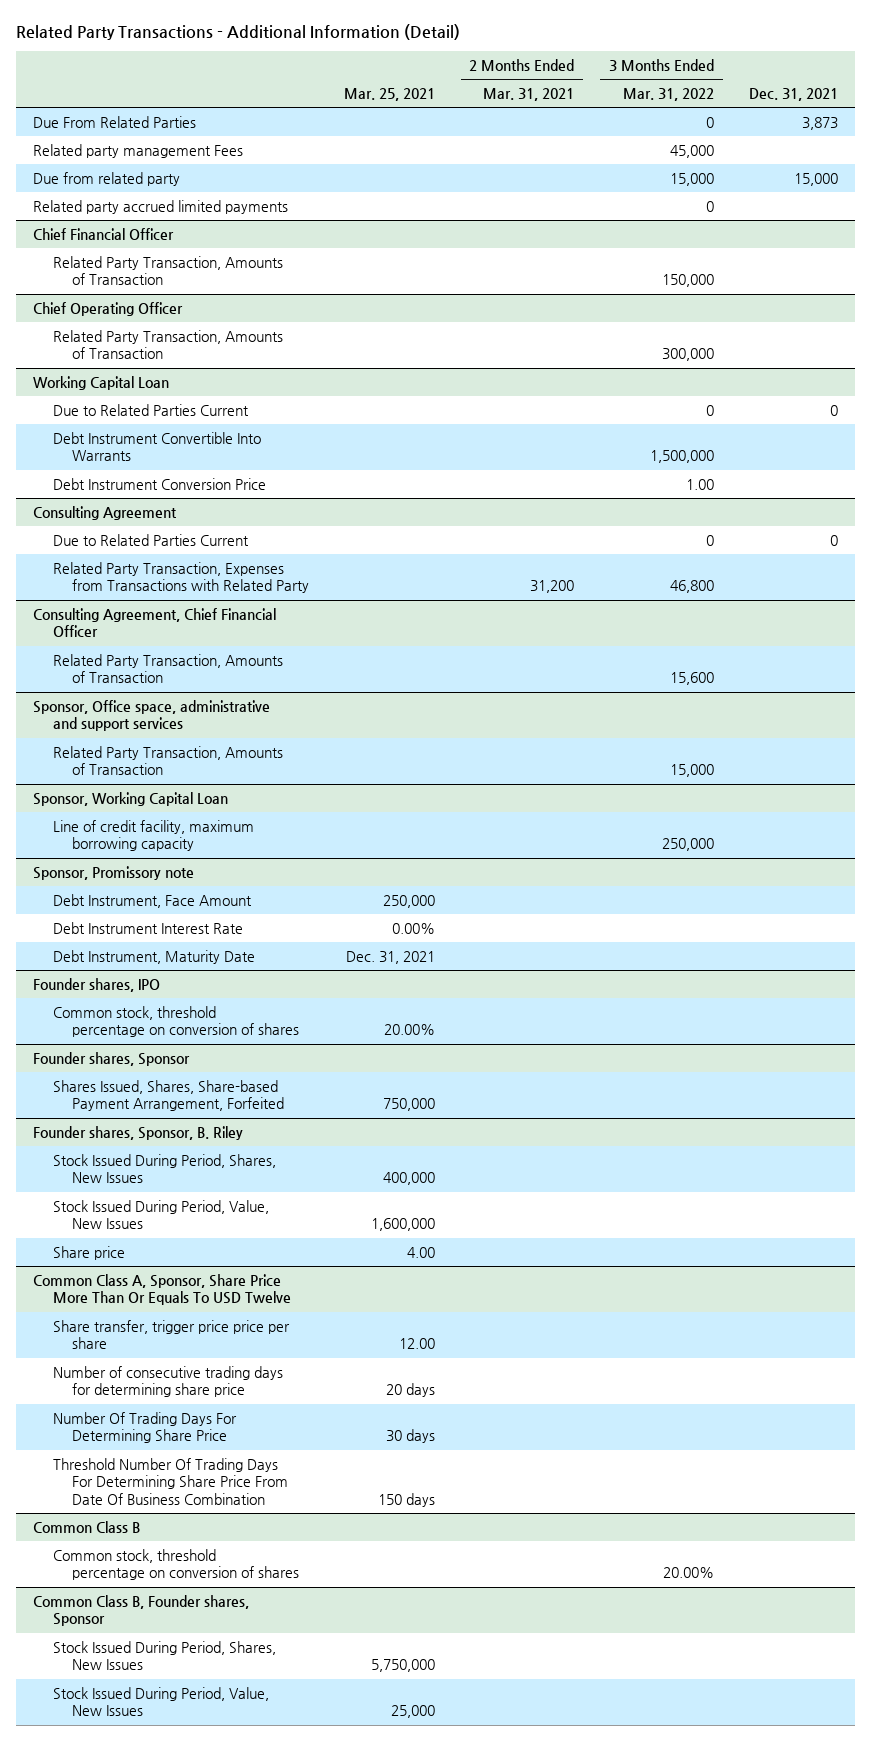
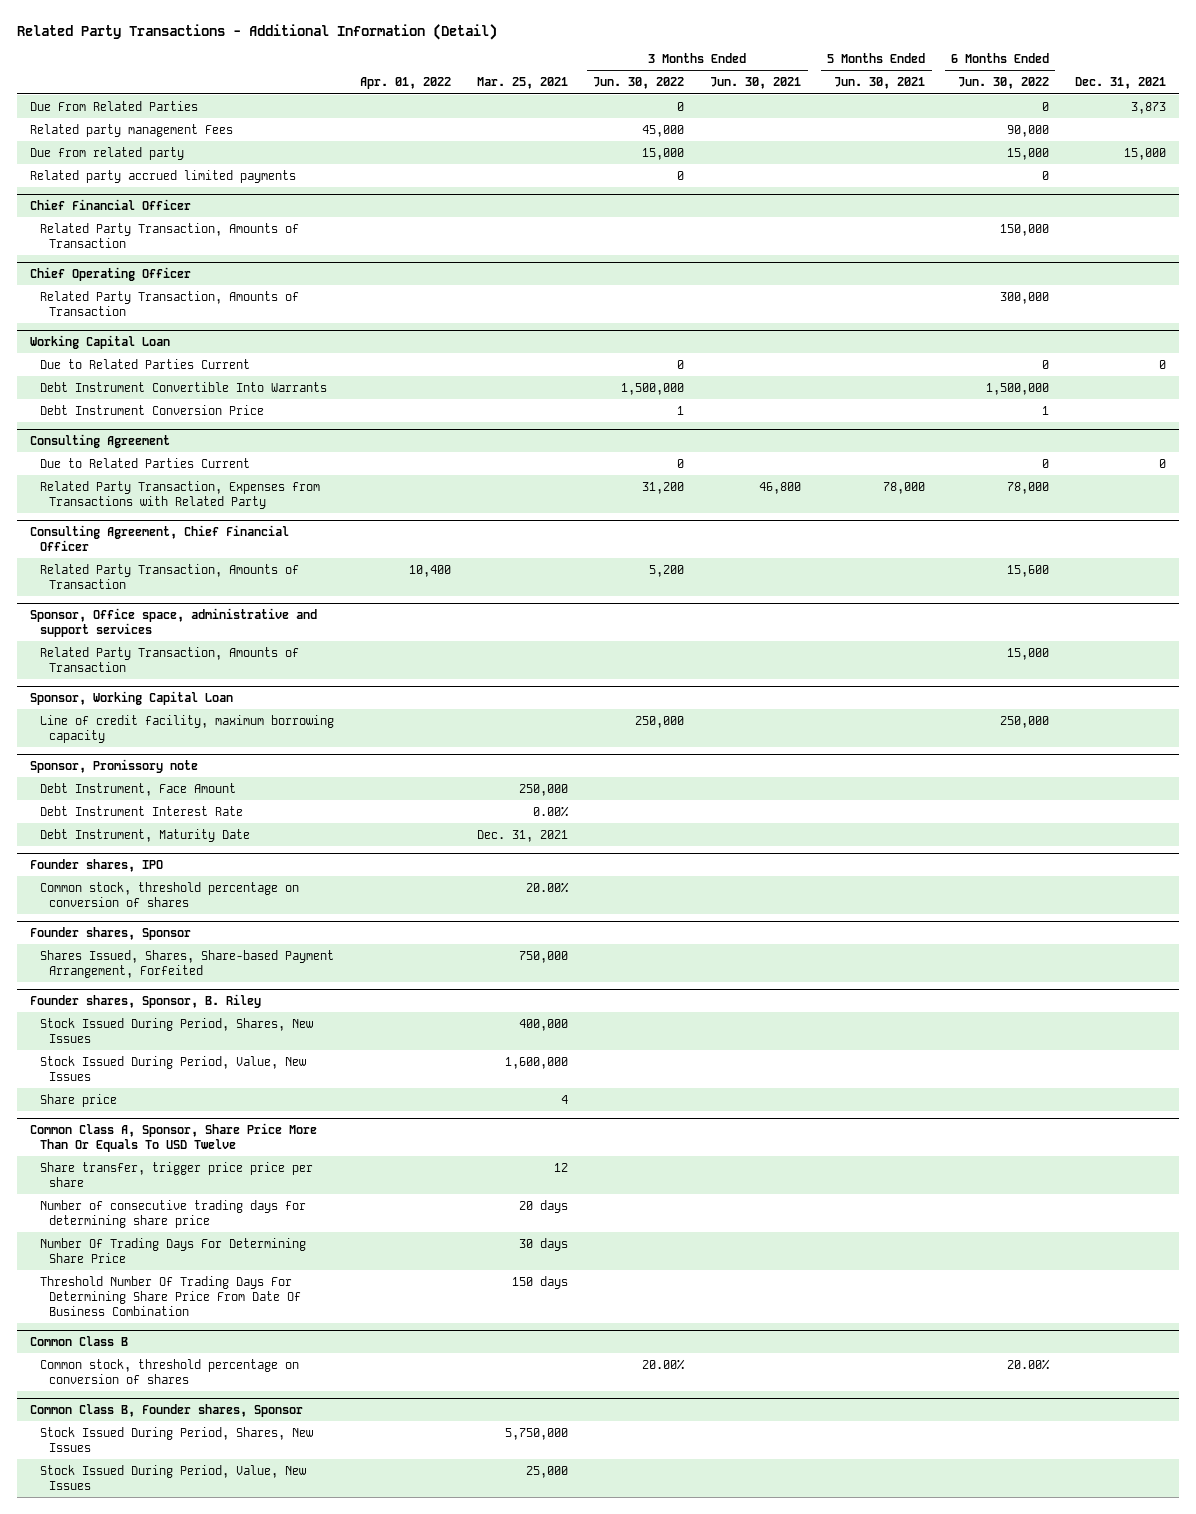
- | Mar. 25, 2021 | 2 Months Ended Mar. 31, 2021 | 3 Months Ended Mar. 31, 2022 | Dec. 31, 2021
+ | Apr. 01, 2022 | Mar. 25, 2021 | 3 Months Ended Jun. 30, 2022 | 3 Months Ended Jun. 30, 2021 | 5 Months Ended Jun. 30, 2021 | 6 Months Ended Jun. 30, 2022 | Dec. 31, 2021
@ Founder shares, Sponsor, B. Riley
- Share price | 4.00 | | |
+ Share price | | 4 | | | | |
@ Common Class A, Sponsor, Share Price More Than Or Equals To USD Twelve
- Share transfer, trigger price price per share | 12.00 | | |
+ Share transfer, trigger price price per share | | 12 | | | | |

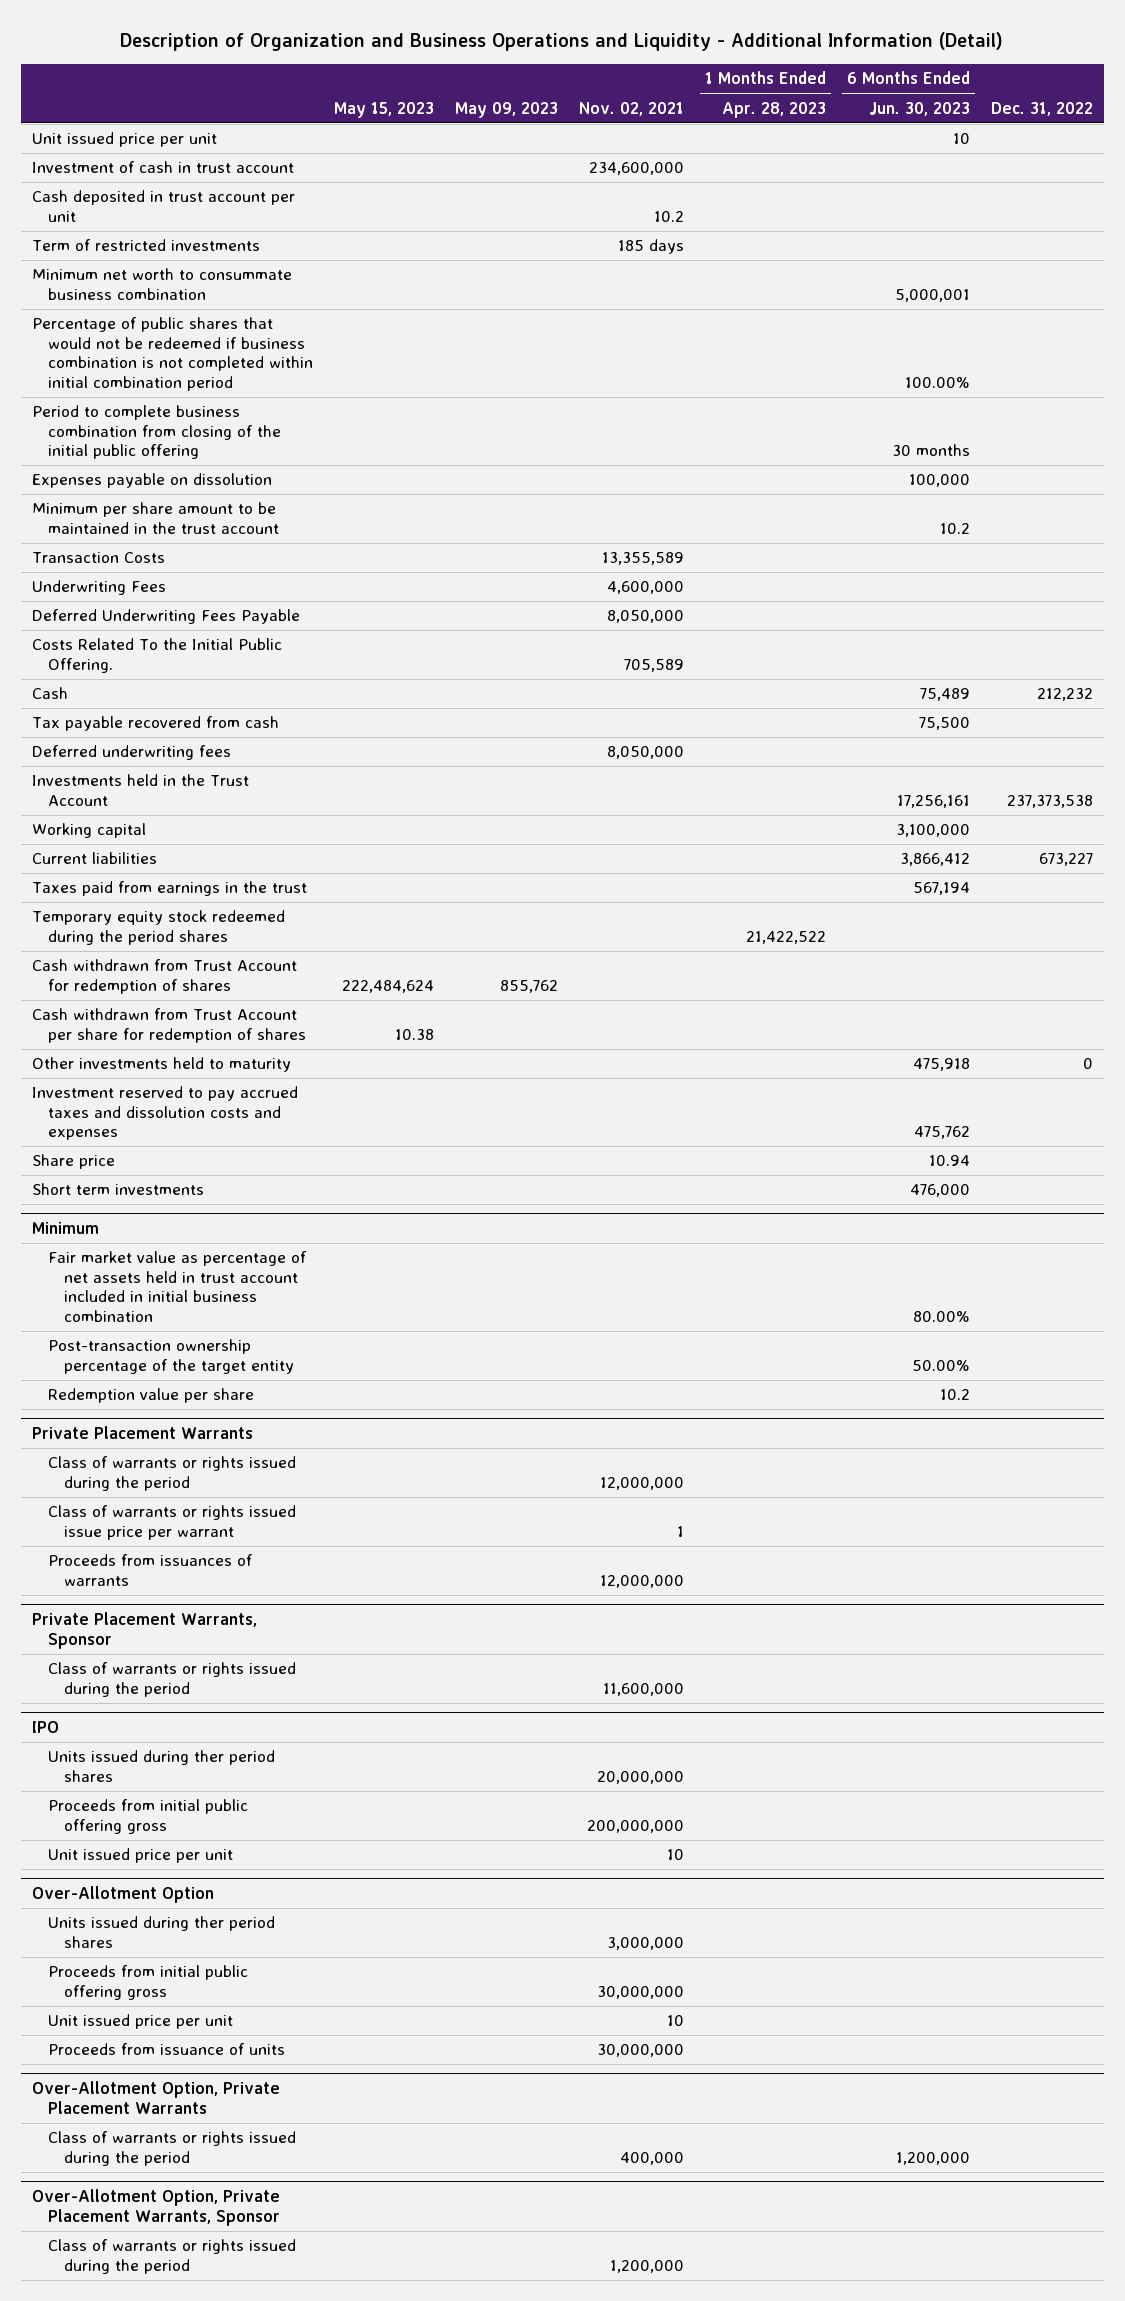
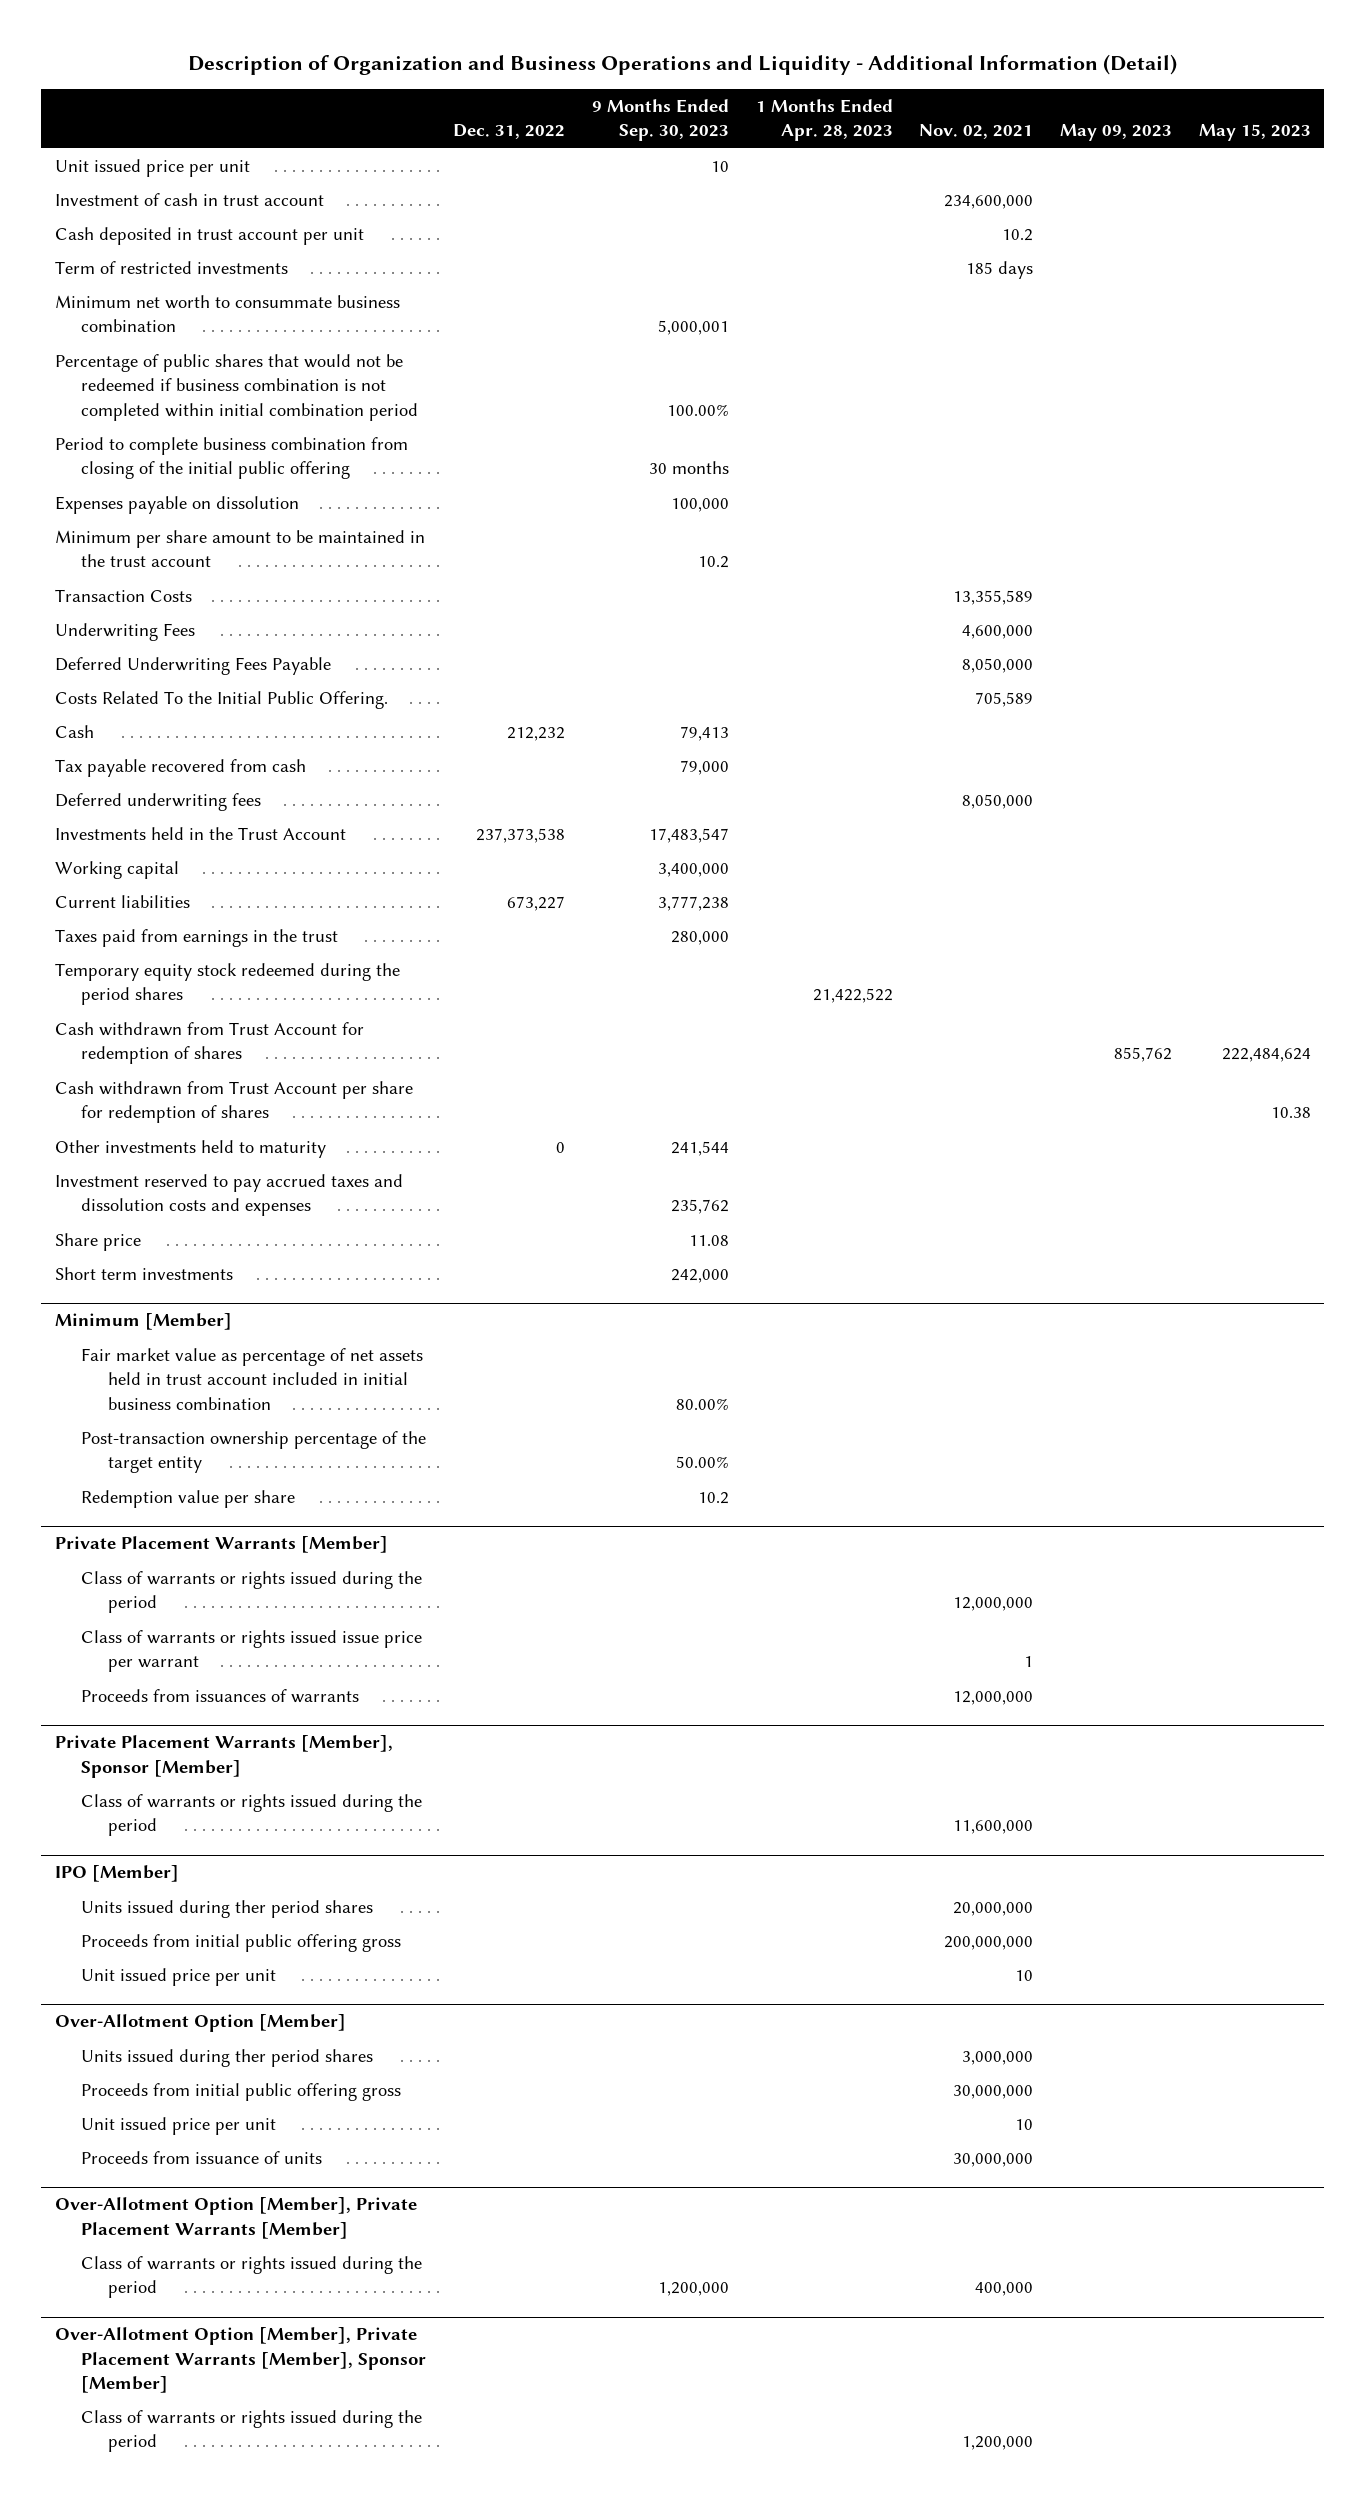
- | May 15, 2023 | May 09, 2023 | Nov. 02, 2021 | 1 Months Ended Apr. 28, 2023 | 6 Months Ended Jun. 30, 2023 | Dec. 31, 2022
+ | Dec. 31, 2022 | 9 Months Ended Sep. 30, 2023 | 1 Months Ended Apr. 28, 2023 | Nov. 02, 2021 | May 09, 2023 | May 15, 2023
- Minimum
+ Minimum [Member]
- Private Placement Warrants
+ Private Placement Warrants [Member]
- Private Placement Warrants, Sponsor
+ Private Placement Warrants [Member], Sponsor [Member]
- IPO
+ IPO [Member]
- Over-Allotment Option
+ Over-Allotment Option [Member]
- Over-Allotment Option, Private Placement Warrants
+ Over-Allotment Option [Member], Private Placement Warrants [Member]
- Over-Allotment Option, Private Placement Warrants, Sponsor
+ Over-Allotment Option [Member], Private Placement Warrants [Member], Sponsor [Member]

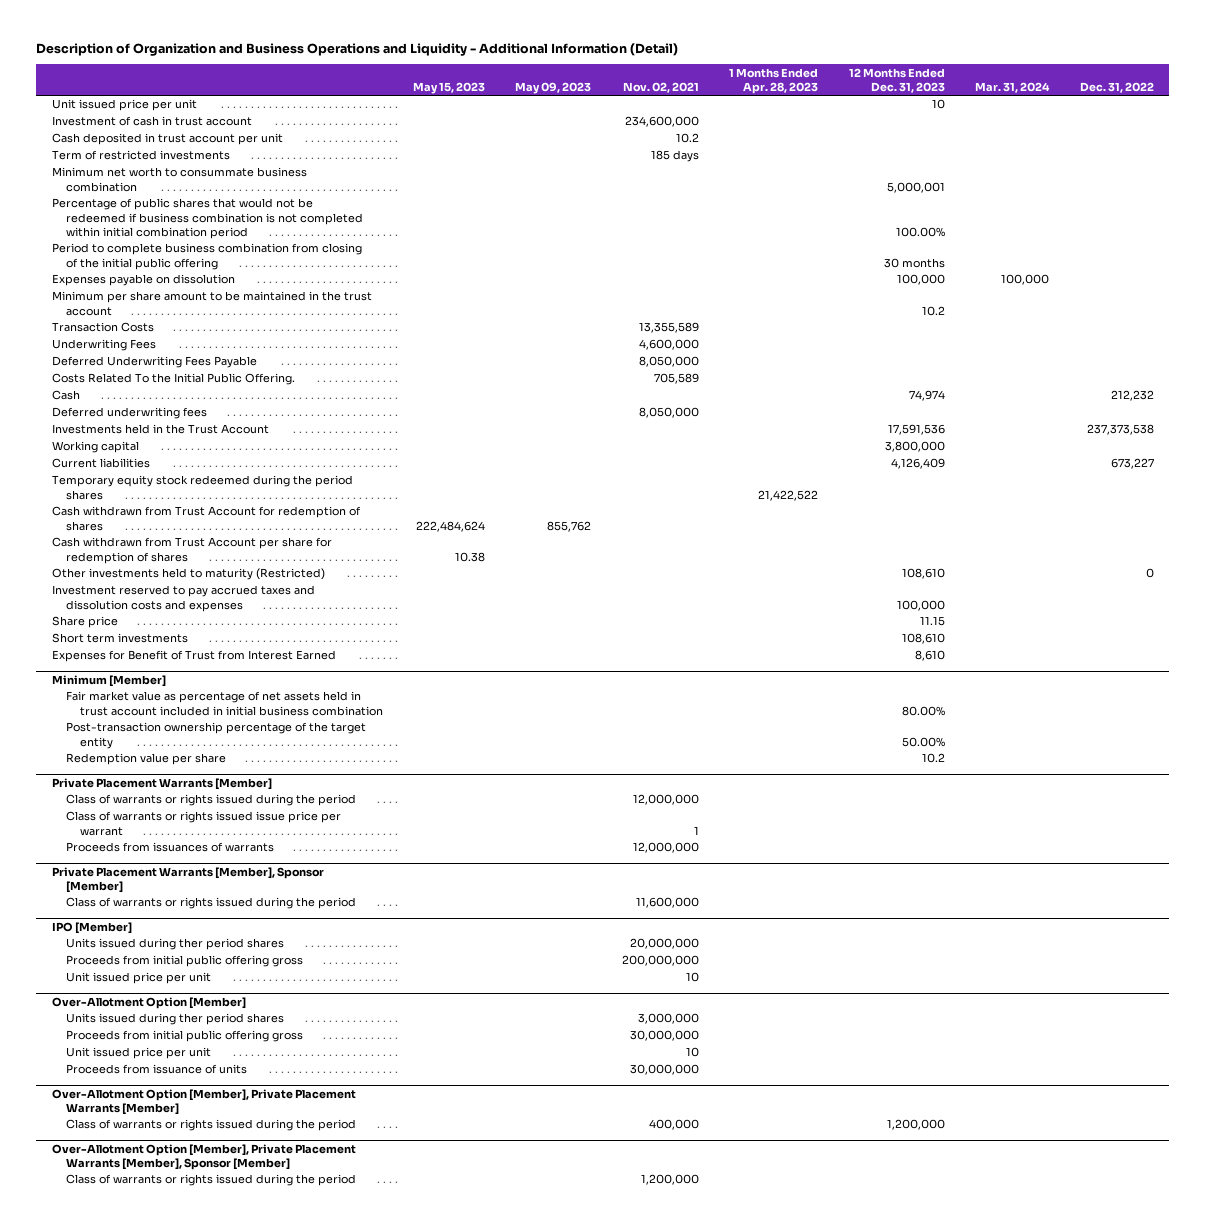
- | Dec. 31, 2022 | 9 Months Ended Sep. 30, 2023 | 1 Months Ended Apr. 28, 2023 | Nov. 02, 2021 | May 09, 2023 | May 15, 2023
+ | May 15, 2023 | May 09, 2023 | Nov. 02, 2021 | 1 Months Ended Apr. 28, 2023 | 12 Months Ended Dec. 31, 2023 | Mar. 31, 2024 | Dec. 31, 2022
- Tax payable recovered from cash | | 79,000 | | | |
- Taxes paid from earnings in the trust | | 280,000 | | | |
- Other investments held to maturity | 0 | 241,544 | | | |
+ Other investments held to maturity (Restricted) | | | | | 108,610 | | 0
+ Expenses for Benefit of Trust from Interest Earned | | | | | 8,610 | |

